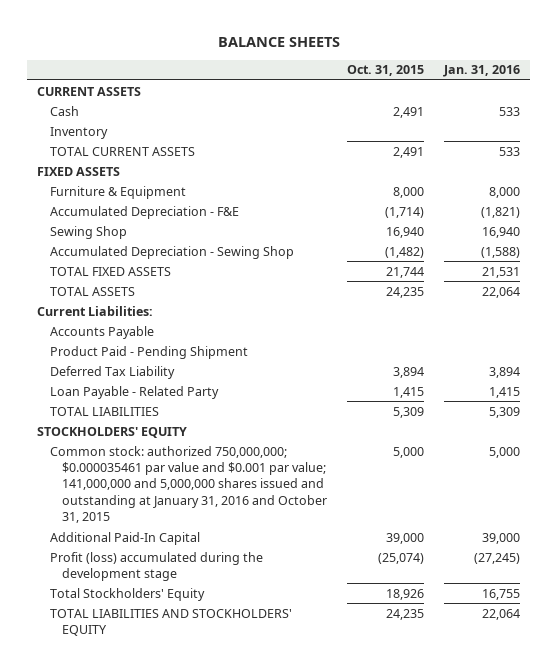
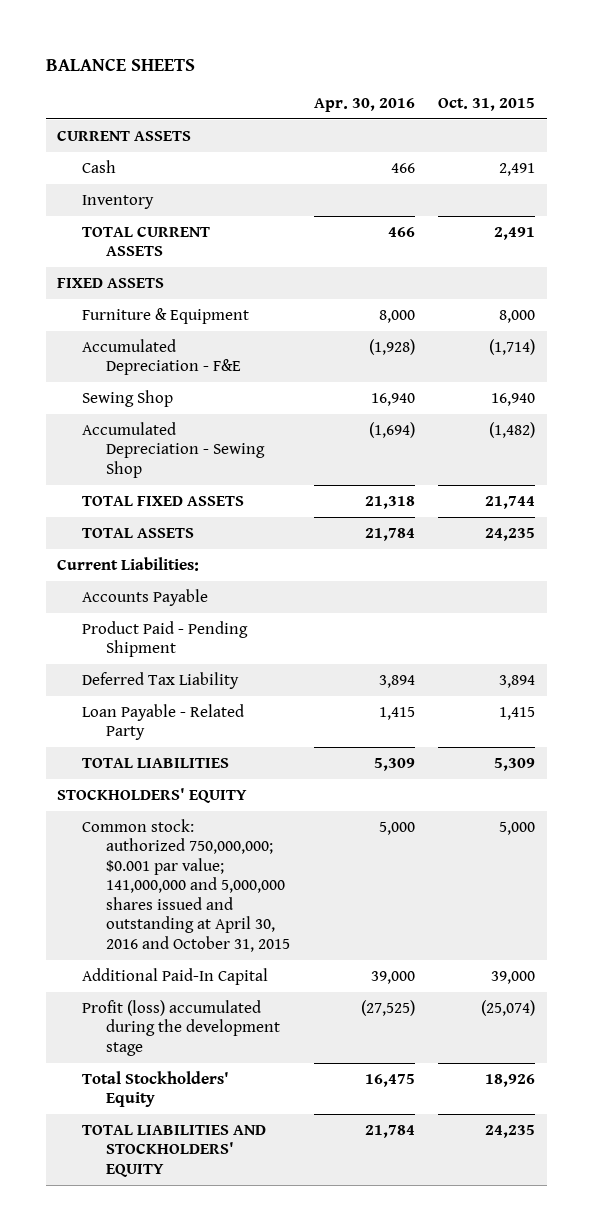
- | Oct. 31, 2015 | Jan. 31, 2016
+ | Apr. 30, 2016 | Oct. 31, 2015
- Common stock: authorized 750,000,000; $0.000035461 par value and $0.001 par value; 141,000,000 and 5,000,000 shares issued and outstanding at January 31, 2016 and October 31, 2015 | 5,000 | 5,000
+ Common stock: authorized 750,000,000; $0.001 par value; 141,000,000 and 5,000,000 shares issued and outstanding at April 30, 2016 and October 31, 2015 | 5,000 | 5,000

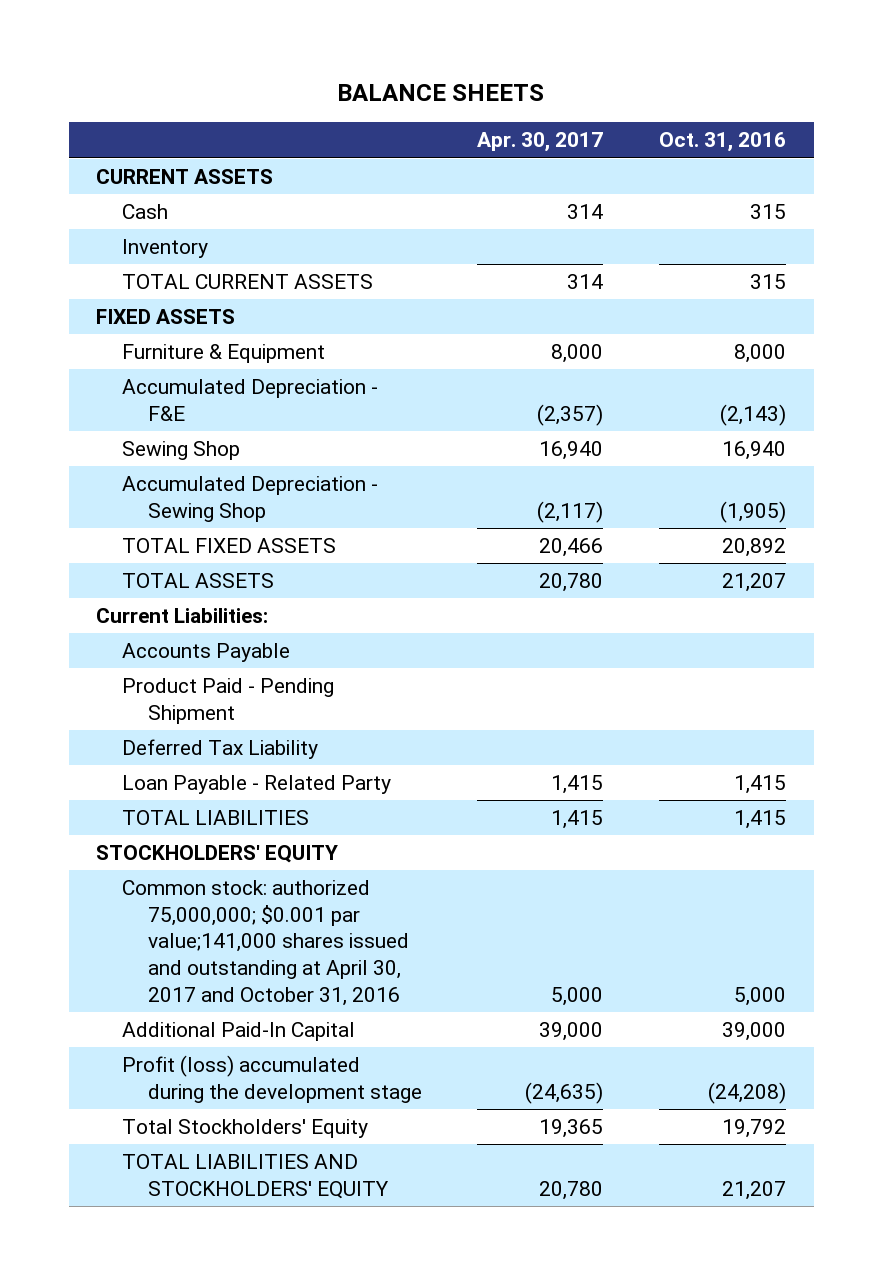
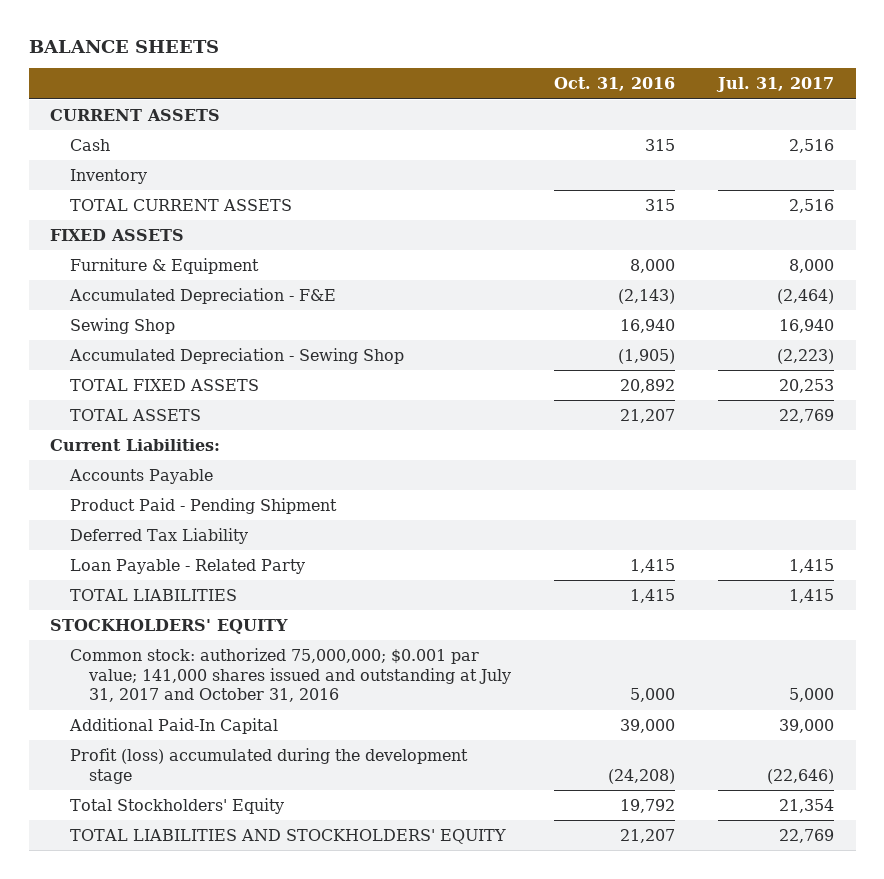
- | Apr. 30, 2017 | Oct. 31, 2016
+ | Oct. 31, 2016 | Jul. 31, 2017
- Common stock: authorized 75,000,000; $0.001 par value;141,000 shares issued and outstanding at April 30, 2017 and October 31, 2016 | 5,000 | 5,000
+ Common stock: authorized 75,000,000; $0.001 par value; 141,000 shares issued and outstanding at July 31, 2017 and October 31, 2016 | 5,000 | 5,000

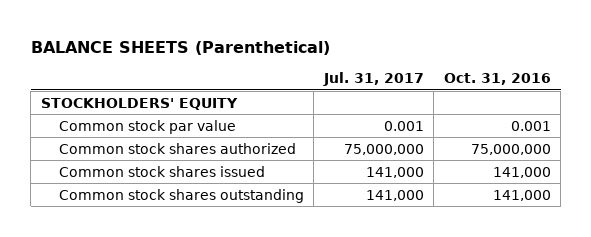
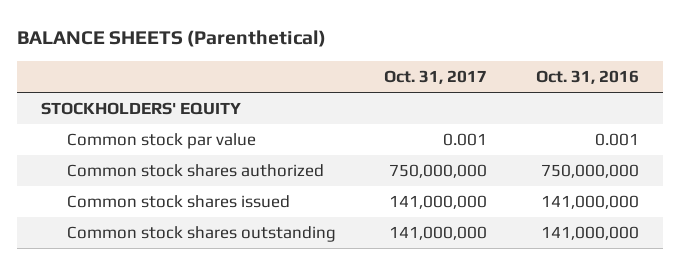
- | Jul. 31, 2017 | Oct. 31, 2016
+ | Oct. 31, 2017 | Oct. 31, 2016
- Common stock shares authorized | 75,000,000 | 75,000,000
- Common stock shares issued | 141,000 | 141,000
- Common stock shares outstanding | 141,000 | 141,000
+ Common stock shares authorized | 750,000,000 | 750,000,000
+ Common stock shares issued | 141,000,000 | 141,000,000
+ Common stock shares outstanding | 141,000,000 | 141,000,000

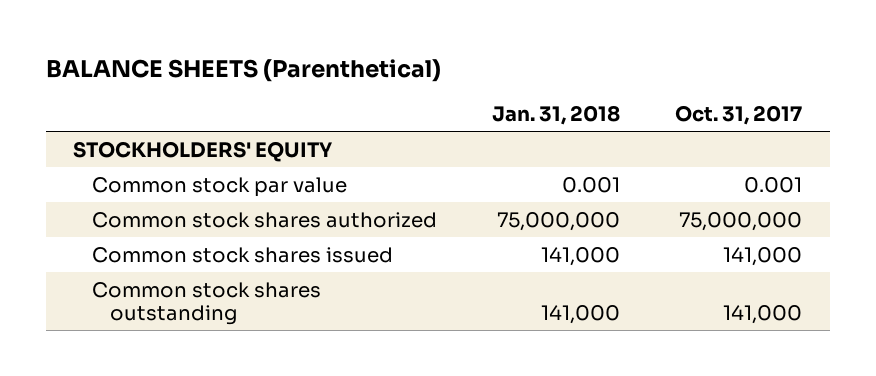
- | Oct. 31, 2017 | Oct. 31, 2016
+ | Jan. 31, 2018 | Oct. 31, 2017
- Common stock shares authorized | 750,000,000 | 750,000,000
- Common stock shares issued | 141,000,000 | 141,000,000
- Common stock shares outstanding | 141,000,000 | 141,000,000
+ Common stock shares authorized | 75,000,000 | 75,000,000
+ Common stock shares issued | 141,000 | 141,000
+ Common stock shares outstanding | 141,000 | 141,000

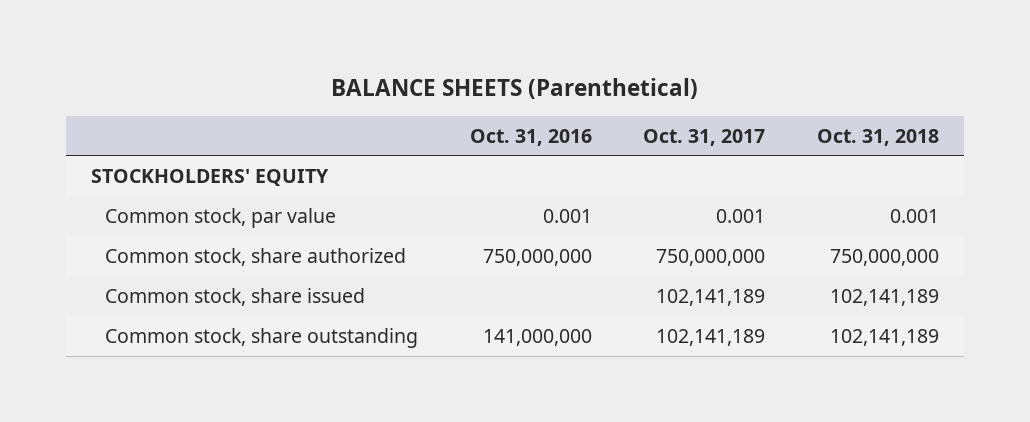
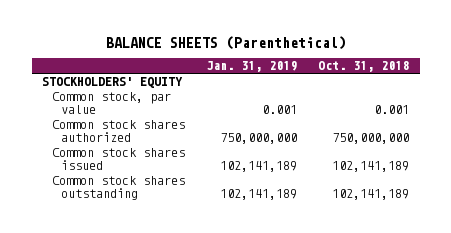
- | Oct. 31, 2016 | Oct. 31, 2017 | Oct. 31, 2018
+ | Jan. 31, 2019 | Oct. 31, 2018
- Common stock, share authorized | 750,000,000 | 750,000,000 | 750,000,000
- Common stock, share issued | | 102,141,189 | 102,141,189
- Common stock, share outstanding | 141,000,000 | 102,141,189 | 102,141,189
+ Common stock shares authorized | 750,000,000 | 750,000,000
+ Common stock shares issued | 102,141,189 | 102,141,189
+ Common stock shares outstanding | 102,141,189 | 102,141,189

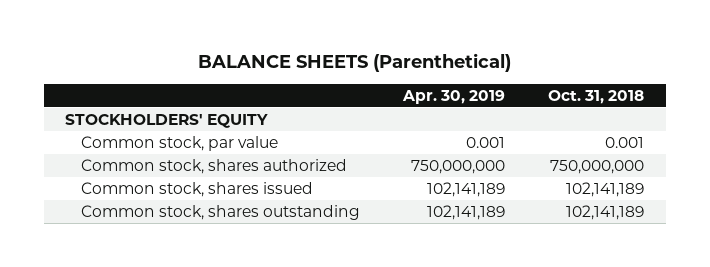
- | Jan. 31, 2019 | Oct. 31, 2018
+ | Apr. 30, 2019 | Oct. 31, 2018
- Common stock shares authorized | 750,000,000 | 750,000,000
- Common stock shares issued | 102,141,189 | 102,141,189
- Common stock shares outstanding | 102,141,189 | 102,141,189
+ Common stock, shares authorized | 750,000,000 | 750,000,000
+ Common stock, shares issued | 102,141,189 | 102,141,189
+ Common stock, shares outstanding | 102,141,189 | 102,141,189

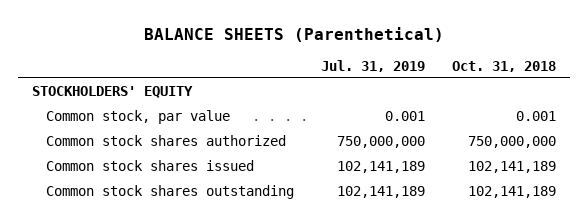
- | Apr. 30, 2019 | Oct. 31, 2018
+ | Jul. 31, 2019 | Oct. 31, 2018
- Common stock, shares authorized | 750,000,000 | 750,000,000
- Common stock, shares issued | 102,141,189 | 102,141,189
- Common stock, shares outstanding | 102,141,189 | 102,141,189
+ Common stock shares authorized | 750,000,000 | 750,000,000
+ Common stock shares issued | 102,141,189 | 102,141,189
+ Common stock shares outstanding | 102,141,189 | 102,141,189

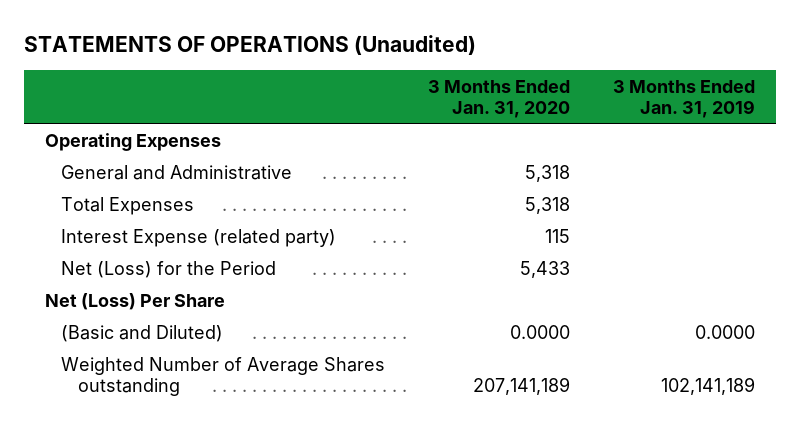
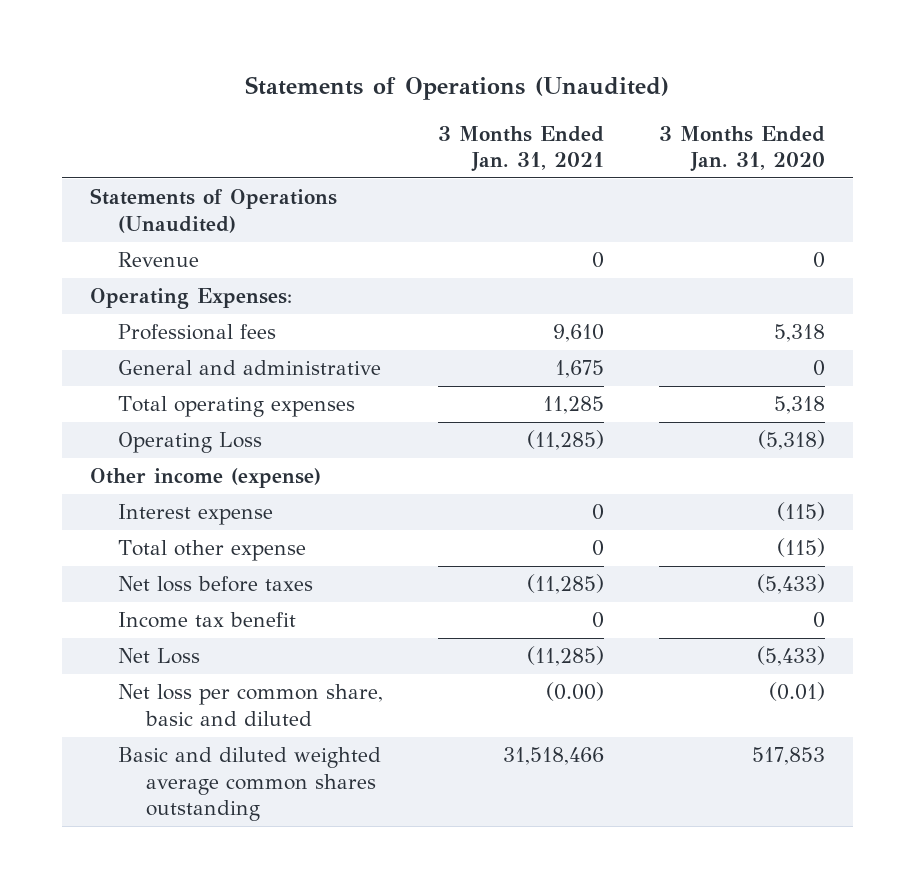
- STATEMENTS OF OPERATIONS (Unaudited)
+ Statements of Operations (Unaudited)
- | 3 Months Ended Jan. 31, 2020 | 3 Months Ended Jan. 31, 2019
+ | 3 Months Ended Jan. 31, 2021 | 3 Months Ended Jan. 31, 2020
- Operating Expenses
- General and Administrative | 5,318 |
- Total Expenses | 5,318 |
- Interest Expense (related party) | 115 |
- Net (Loss) for the Period | 5,433 |
- Net (Loss) Per Share
- (Basic and Diluted) | 0.0000 | 0.0000
- Weighted Number of Average Shares outstanding | 207,141,189 | 102,141,189
+ Statements of Operations (Unaudited)
+ Revenue | 0 | 0
+ Operating Expenses:
+ Professional fees | 9,610 | 5,318
+ General and administrative | 1,675 | 0
+ Total operating expenses | 11,285 | 5,318
+ Operating Loss | (11,285) | (5,318)
+ Other income (expense)
+ Interest expense | 0 | (115)
+ Total other expense | 0 | (115)
+ Net loss before taxes | (11,285) | (5,433)
+ Income tax benefit | 0 | 0
+ Net Loss | (11,285) | (5,433)
+ Net loss per common share, basic and diluted | (0.00) | (0.01)
+ Basic and diluted weighted average common shares outstanding | 31,518,466 | 517,853

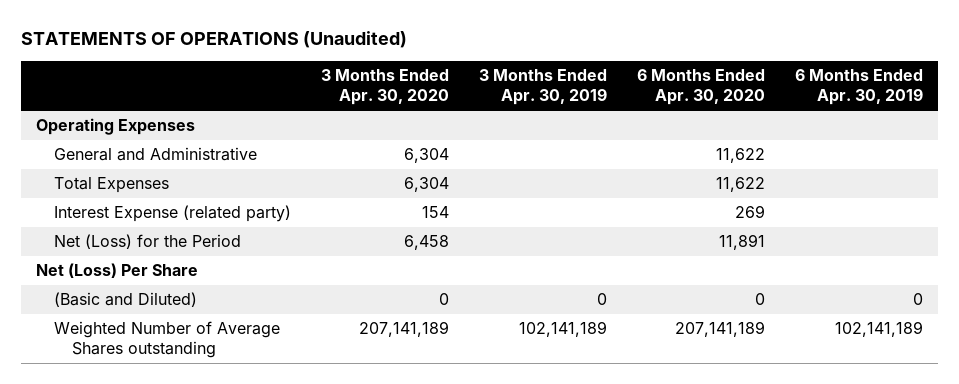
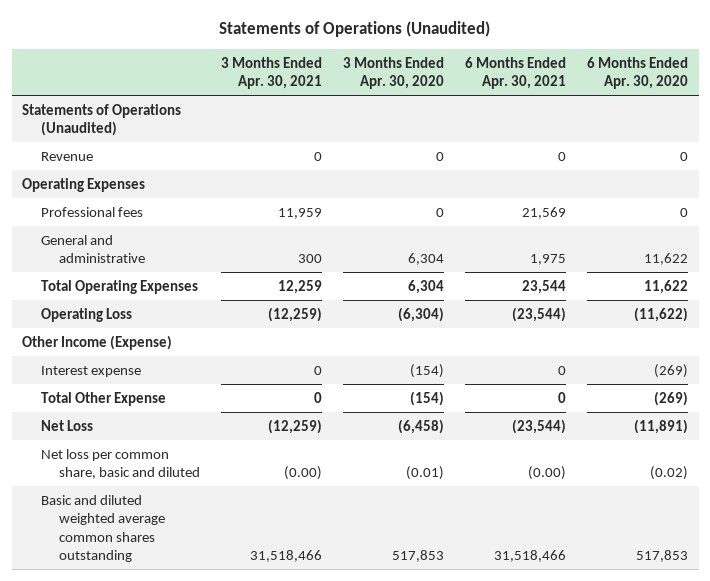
- STATEMENTS OF OPERATIONS (Unaudited)
+ Statements of Operations (Unaudited)
- | 3 Months Ended Apr. 30, 2020 | 3 Months Ended Apr. 30, 2019 | 6 Months Ended Apr. 30, 2020 | 6 Months Ended Apr. 30, 2019
+ | 3 Months Ended Apr. 30, 2021 | 3 Months Ended Apr. 30, 2020 | 6 Months Ended Apr. 30, 2021 | 6 Months Ended Apr. 30, 2020
+ Statements of Operations (Unaudited)
+ Revenue | 0 | 0 | 0 | 0
- General and Administrative | 6,304 | | 11,622 |
- Total Expenses | 6,304 | | 11,622 |
- Interest Expense (related party) | 154 | | 269 |
- Net (Loss) for the Period | 6,458 | | 11,891 |
- Net (Loss) Per Share
- (Basic and Diluted) | 0 | 0 | 0 | 0
- Weighted Number of Average Shares outstanding | 207,141,189 | 102,141,189 | 207,141,189 | 102,141,189
+ Professional fees | 11,959 | 0 | 21,569 | 0
+ General and administrative | 300 | 6,304 | 1,975 | 11,622
+ Total Operating Expenses | 12,259 | 6,304 | 23,544 | 11,622
+ Operating Loss | (12,259) | (6,304) | (23,544) | (11,622)
+ Other Income (Expense)
+ Interest expense | 0 | (154) | 0 | (269)
+ Total Other Expense | 0 | (154) | 0 | (269)
+ Net Loss | (12,259) | (6,458) | (23,544) | (11,891)
+ Net loss per common share, basic and diluted | (0.00) | (0.01) | (0.00) | (0.02)
+ Basic and diluted weighted average common shares outstanding | 31,518,466 | 517,853 | 31,518,466 | 517,853

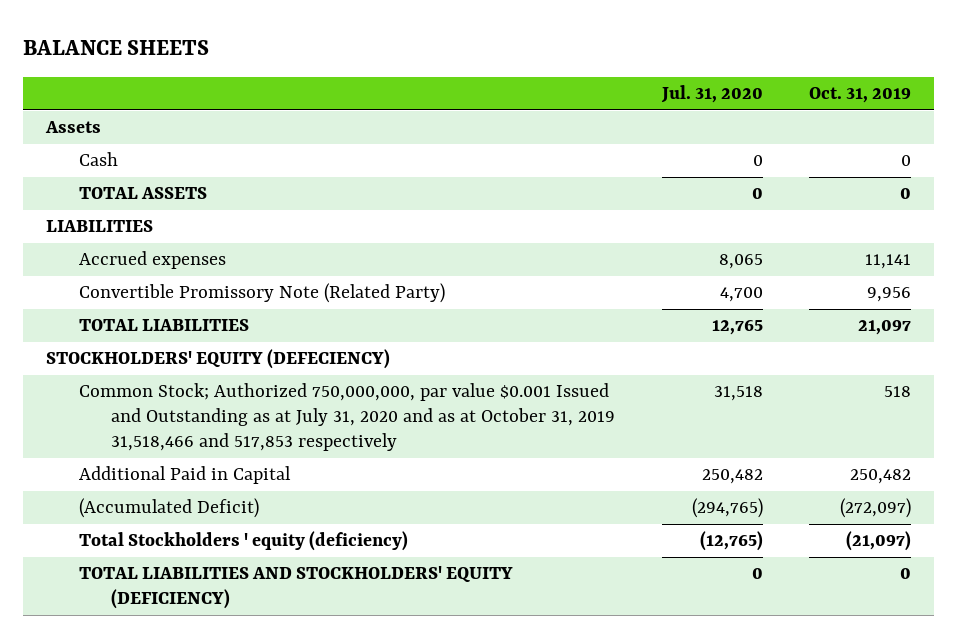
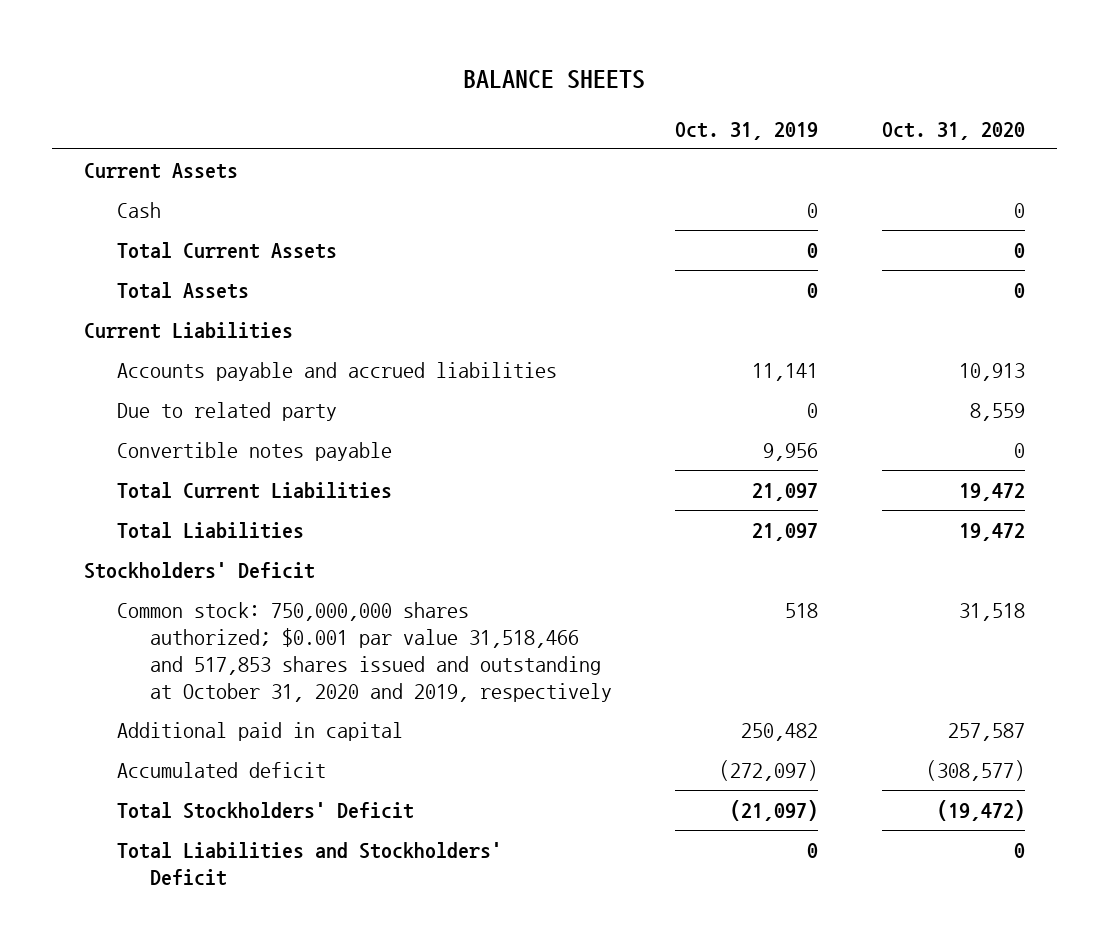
- | Jul. 31, 2020 | Oct. 31, 2019
+ | Oct. 31, 2019 | Oct. 31, 2020
- Assets
+ Current Assets
- TOTAL ASSETS | 0 | 0
- LIABILITIES
- Accrued expenses | 8,065 | 11,141
- Convertible Promissory Note (Related Party) | 4,700 | 9,956
- TOTAL LIABILITIES | 12,765 | 21,097
- STOCKHOLDERS' EQUITY (DEFECIENCY)
- Common Stock; Authorized 750,000,000, par value $0.001 Issued and Outstanding as at July 31, 2020 and as at October 31, 2019 31,518,466 and 517,853 respectively | 31,518 | 518
- Additional Paid in Capital | 250,482 | 250,482
- (Accumulated Deficit) | (294,765) | (272,097)
- Total Stockholders ' equity (deficiency) | (12,765) | (21,097)
- TOTAL LIABILITIES AND STOCKHOLDERS' EQUITY (DEFICIENCY) | 0 | 0
+ Total Current Assets | 0 | 0
+ Total Assets | 0 | 0
+ Current Liabilities
+ Accounts payable and accrued liabilities | 11,141 | 10,913
+ Due to related party | 0 | 8,559
+ Convertible notes payable | 9,956 | 0
+ Total Current Liabilities | 21,097 | 19,472
+ Total Liabilities | 21,097 | 19,472
+ Stockholders' Deficit
+ Common stock: 750,000,000 shares authorized; $0.001 par value 31,518,466 and 517,853 shares issued and outstanding at October 31, 2020 and 2019, respectively | 518 | 31,518
+ Additional paid in capital | 250,482 | 257,587
+ Accumulated deficit | (272,097) | (308,577)
+ Total Stockholders' Deficit | (21,097) | (19,472)
+ Total Liabilities and Stockholders' Deficit | 0 | 0

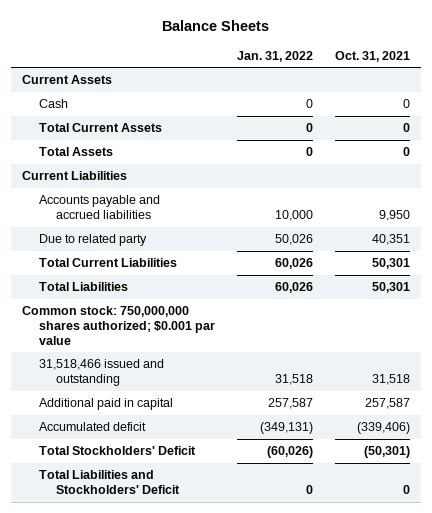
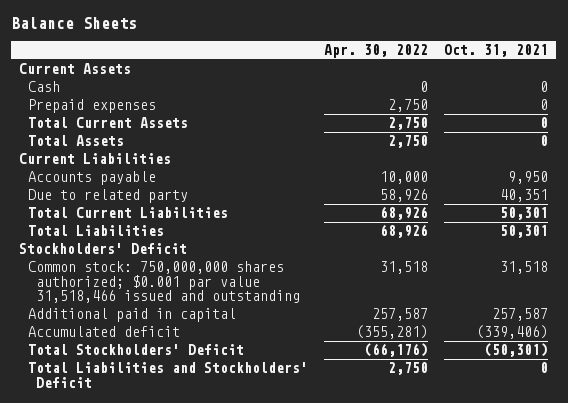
- | Jan. 31, 2022 | Oct. 31, 2021
+ | Apr. 30, 2022 | Oct. 31, 2021
+ Prepaid expenses | 2,750 | 0
- Accounts payable and accrued liabilities | 10,000 | 9,950
+ Accounts payable | 10,000 | 9,950
- Common stock: 750,000,000 shares authorized; $0.001 par value
- 31,518,466 issued and outstanding | 31,518 | 31,518
+ Stockholders' Deficit
+ Common stock: 750,000,000 shares authorized; $0.001 par value 31,518,466 issued and outstanding | 31,518 | 31,518

